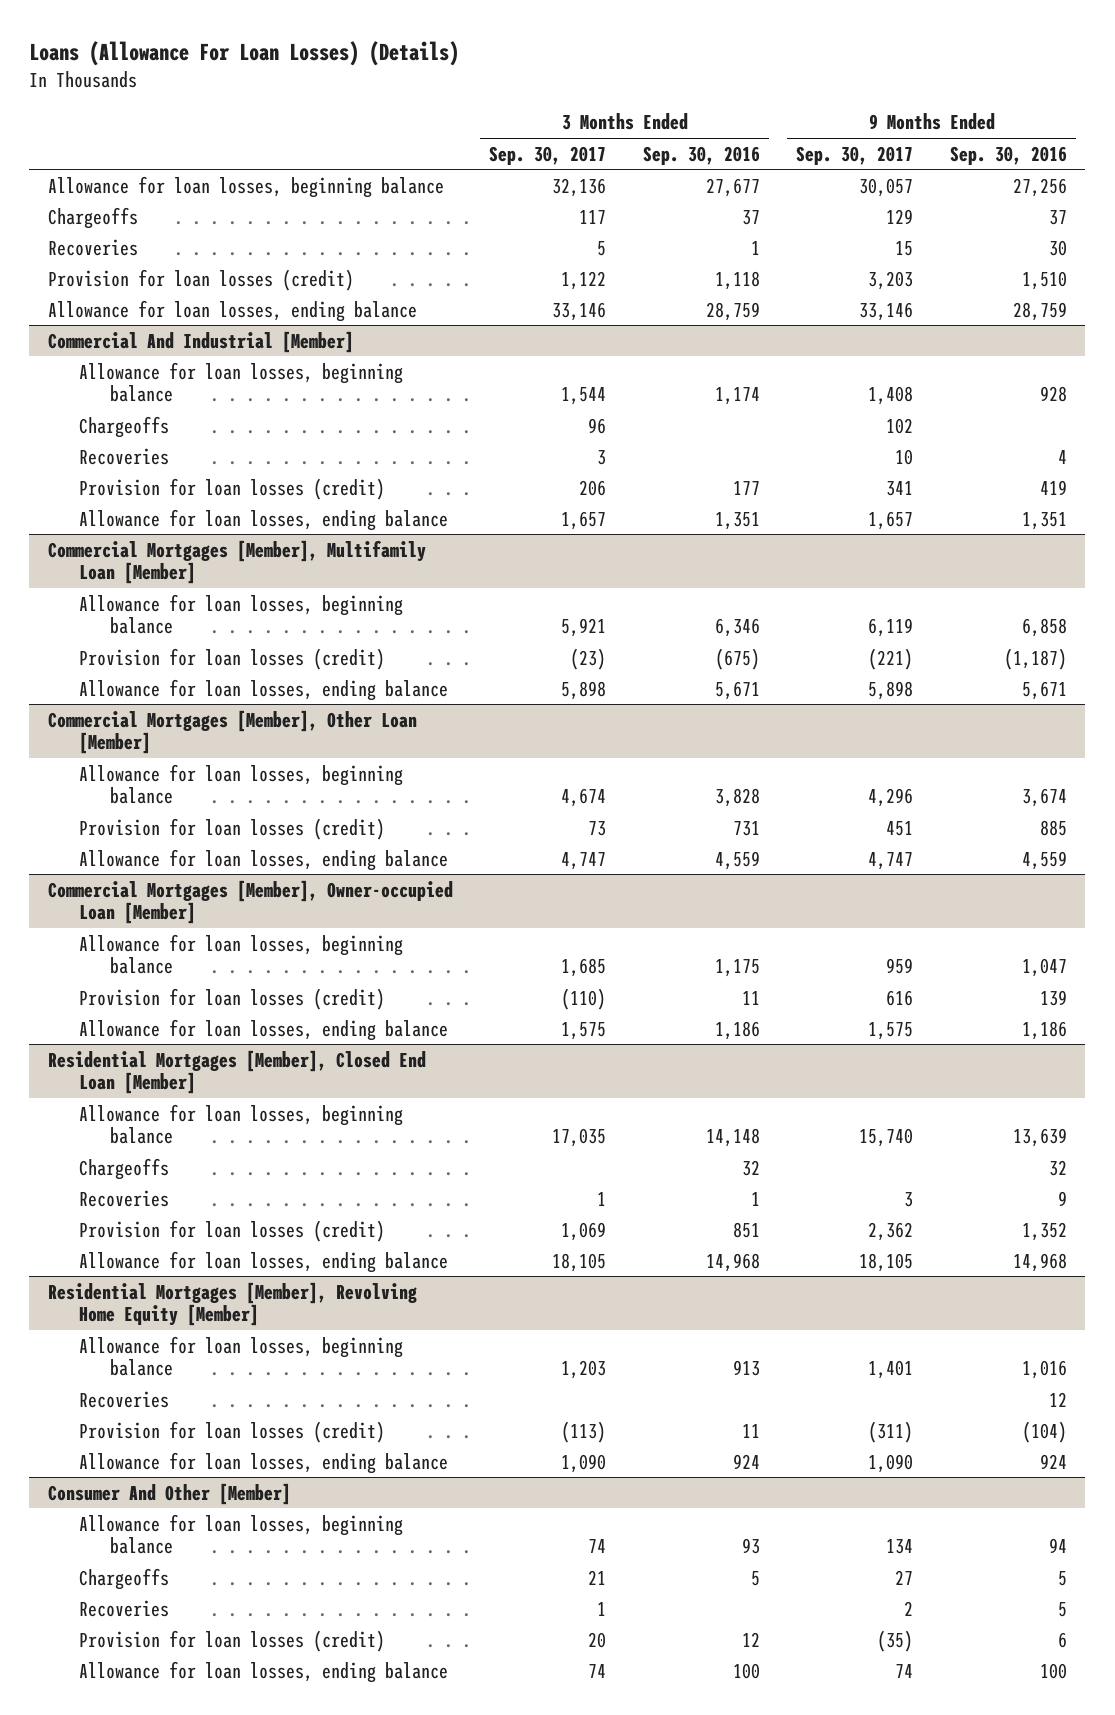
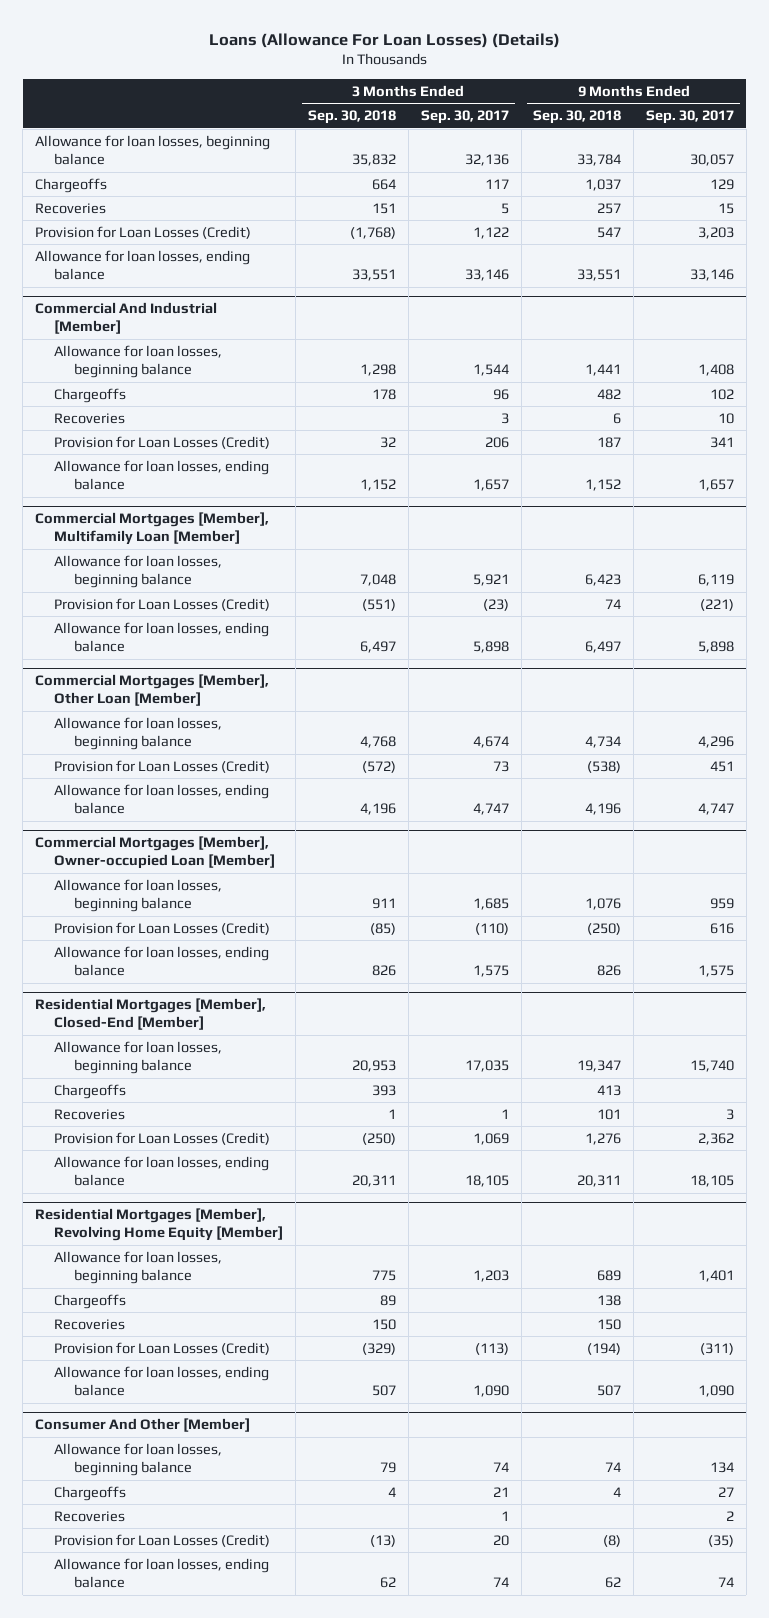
- | 3 Months Ended Sep. 30, 2017 | 3 Months Ended Sep. 30, 2016 | 9 Months Ended Sep. 30, 2017 | 9 Months Ended Sep. 30, 2016
+ | 3 Months Ended Sep. 30, 2018 | 3 Months Ended Sep. 30, 2017 | 9 Months Ended Sep. 30, 2018 | 9 Months Ended Sep. 30, 2017
- Provision for loan losses (credit) | 1,122 | 1,118 | 3,203 | 1,510
+ Provision for Loan Losses (Credit) | (1,768) | 1,122 | 547 | 3,203
@ Commercial And Industrial [Member]
- Provision for loan losses (credit) | 206 | 177 | 341 | 419
+ Provision for Loan Losses (Credit) | 32 | 206 | 187 | 341
@ Commercial Mortgages [Member], Multifamily Loan [Member]
- Provision for loan losses (credit) | (23) | (675) | (221) | (1,187)
+ Provision for Loan Losses (Credit) | (551) | (23) | 74 | (221)
@ Commercial Mortgages [Member], Other Loan [Member]
- Provision for loan losses (credit) | 73 | 731 | 451 | 885
+ Provision for Loan Losses (Credit) | (572) | 73 | (538) | 451
@ Commercial Mortgages [Member], Owner-occupied Loan [Member]
- Provision for loan losses (credit) | (110) | 11 | 616 | 139
+ Provision for Loan Losses (Credit) | (85) | (110) | (250) | 616
- Residential Mortgages [Member], Closed End Loan [Member]
+ Residential Mortgages [Member], Closed-End [Member]
- Provision for loan losses (credit) | 1,069 | 851 | 2,362 | 1,352
+ Provision for Loan Losses (Credit) | (250) | 1,069 | 1,276 | 2,362
@ Residential Mortgages [Member], Revolving Home Equity [Member]
+ Chargeoffs | 89 | | 138 |
- Provision for loan losses (credit) | (113) | 11 | (311) | (104)
+ Provision for Loan Losses (Credit) | (329) | (113) | (194) | (311)
@ Consumer And Other [Member]
- Provision for loan losses (credit) | 20 | 12 | (35) | 6
+ Provision for Loan Losses (Credit) | (13) | 20 | (8) | (35)

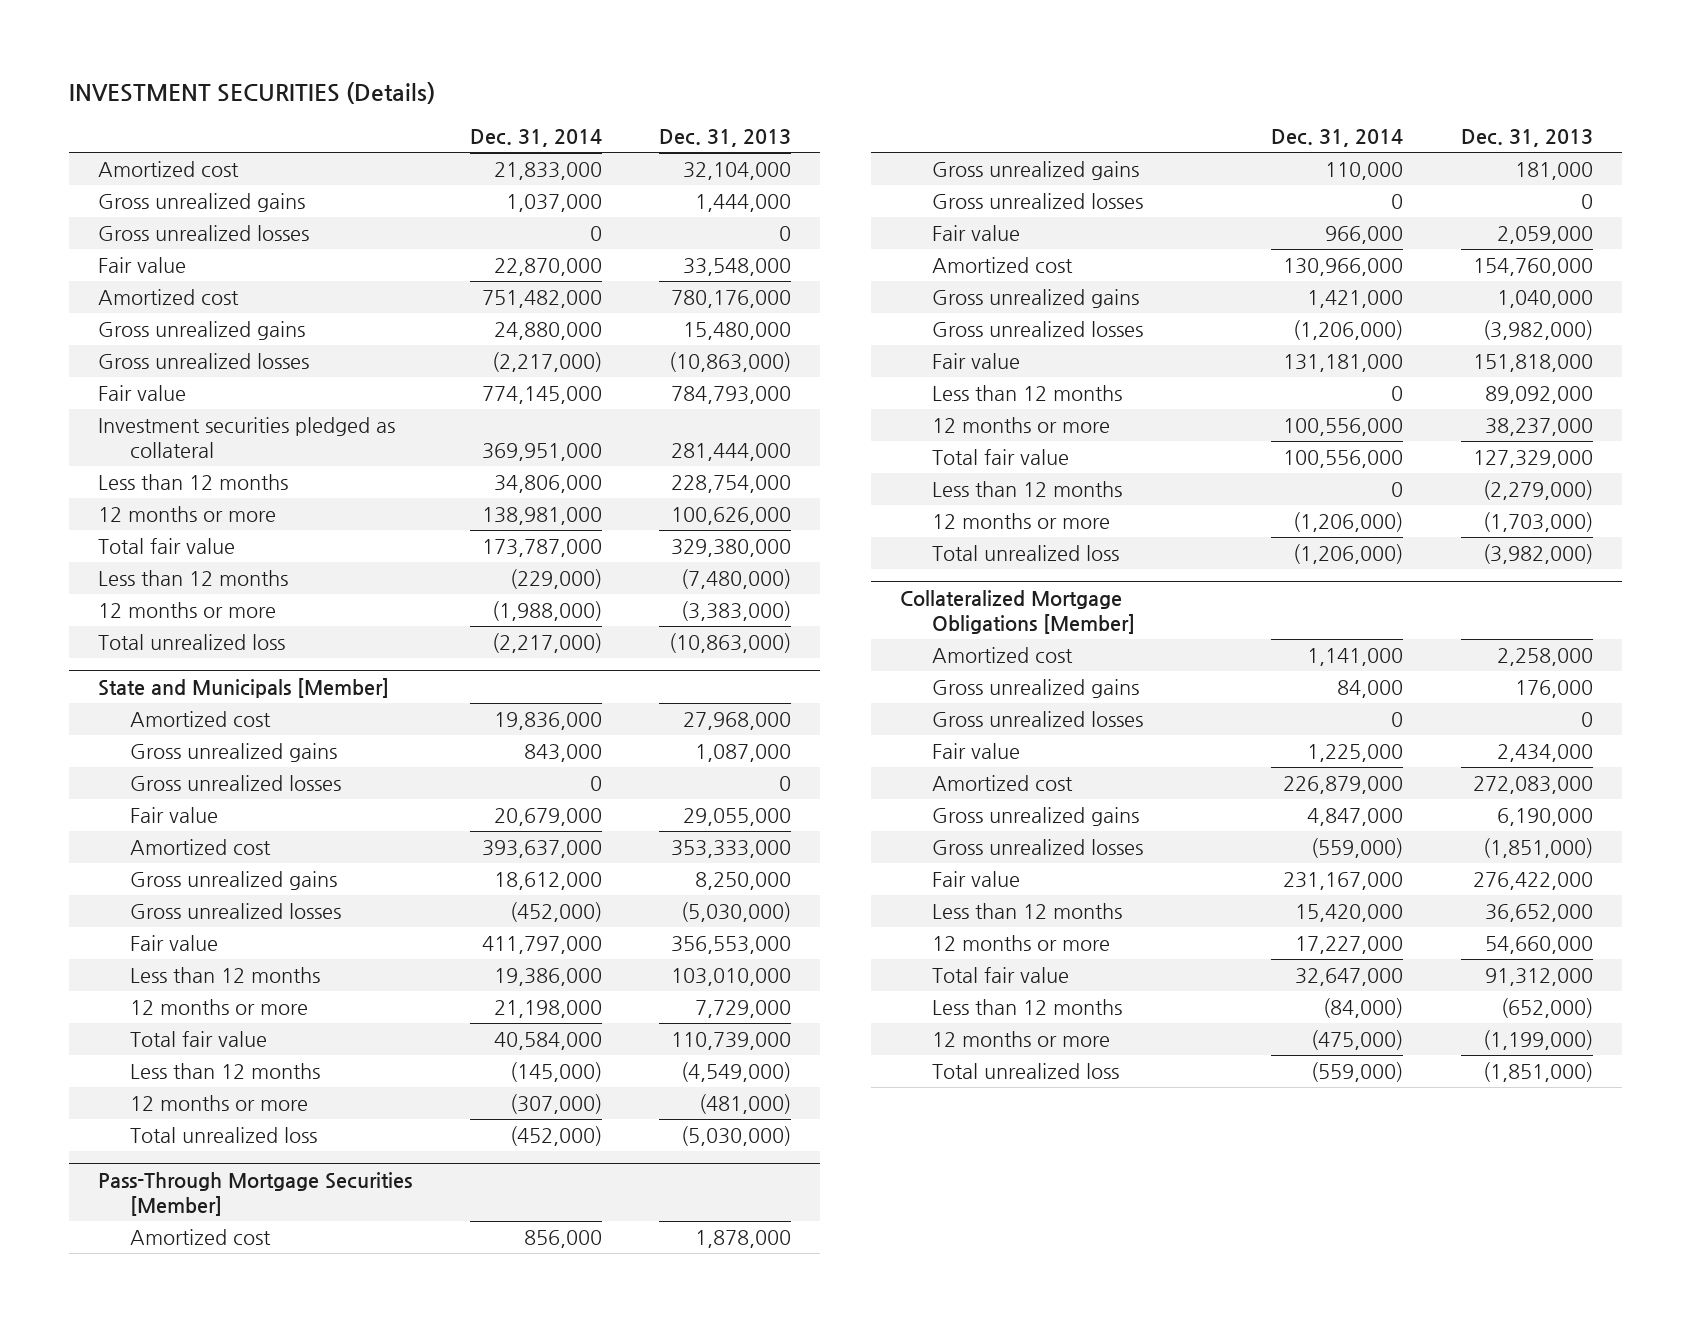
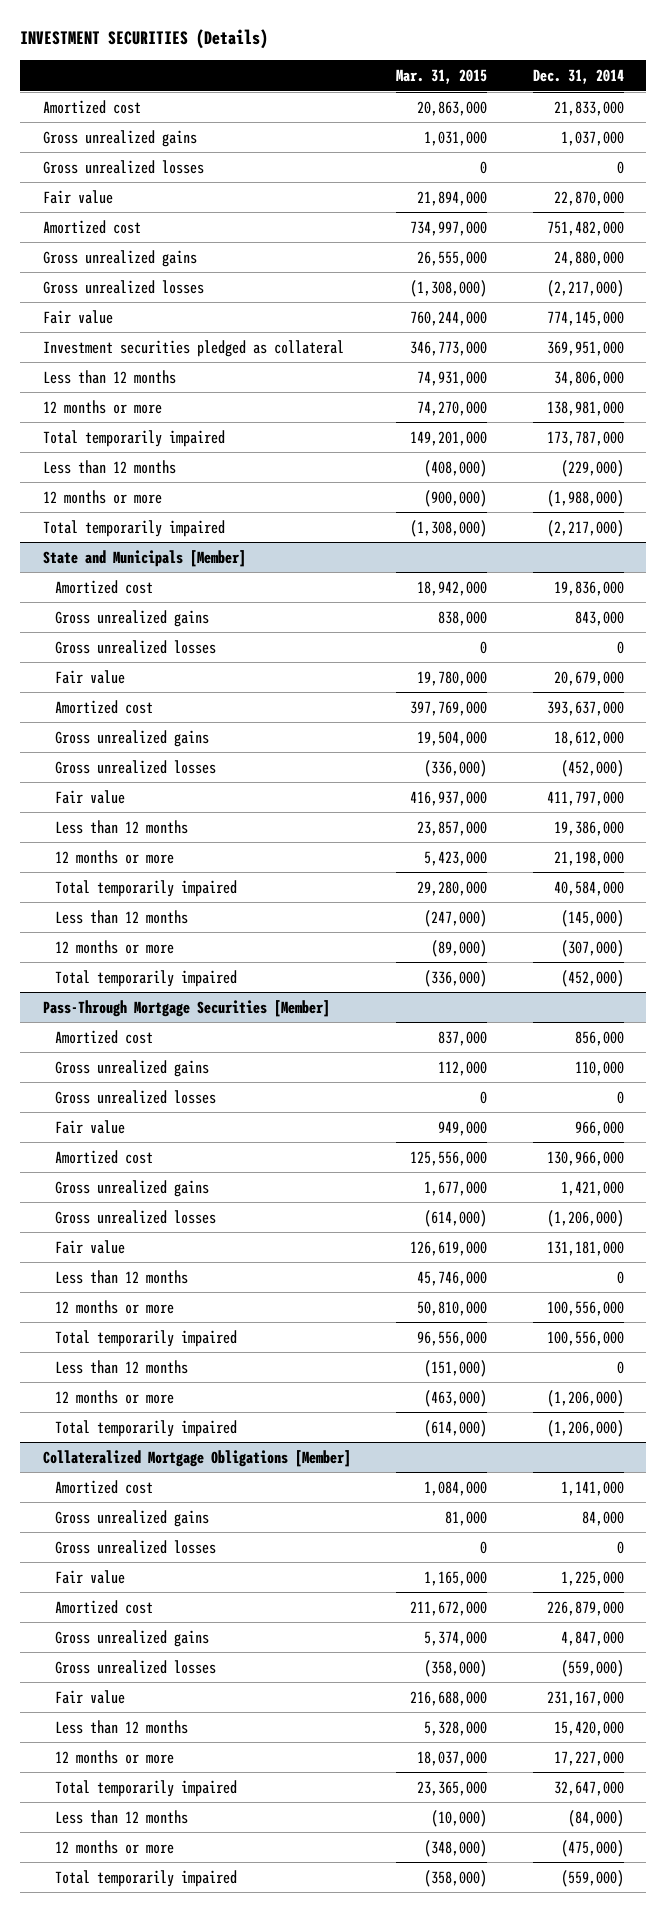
- | Dec. 31, 2014 | Dec. 31, 2013
+ | Mar. 31, 2015 | Dec. 31, 2014
- Total fair value | 173,787,000 | 329,380,000
+ Total temporarily impaired | 149,201,000 | 173,787,000
- Total unrealized loss | (2,217,000) | (10,863,000)
+ Total temporarily impaired | (1,308,000) | (2,217,000)
@ State and Municipals [Member]
- Total fair value | 40,584,000 | 110,739,000
+ Total temporarily impaired | 29,280,000 | 40,584,000
- Total unrealized loss | (452,000) | (5,030,000)
+ Total temporarily impaired | (336,000) | (452,000)
@ Pass-Through Mortgage Securities [Member]
- Total fair value | 100,556,000 | 127,329,000
+ Total temporarily impaired | 96,556,000 | 100,556,000
- Total unrealized loss | (1,206,000) | (3,982,000)
+ Total temporarily impaired | (614,000) | (1,206,000)
@ Collateralized Mortgage Obligations [Member]
- Total fair value | 32,647,000 | 91,312,000
+ Total temporarily impaired | 23,365,000 | 32,647,000
- Total unrealized loss | (559,000) | (1,851,000)
+ Total temporarily impaired | (358,000) | (559,000)

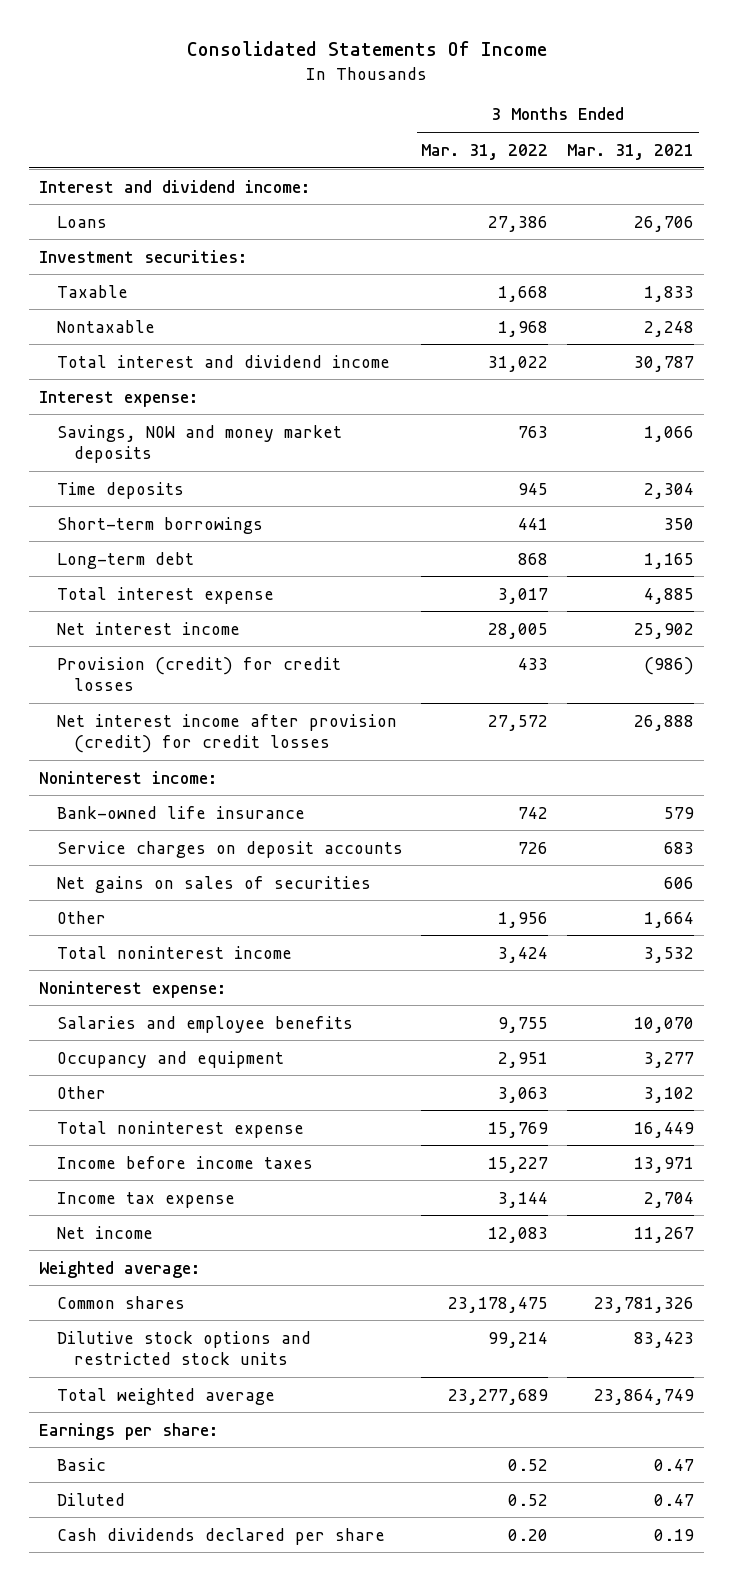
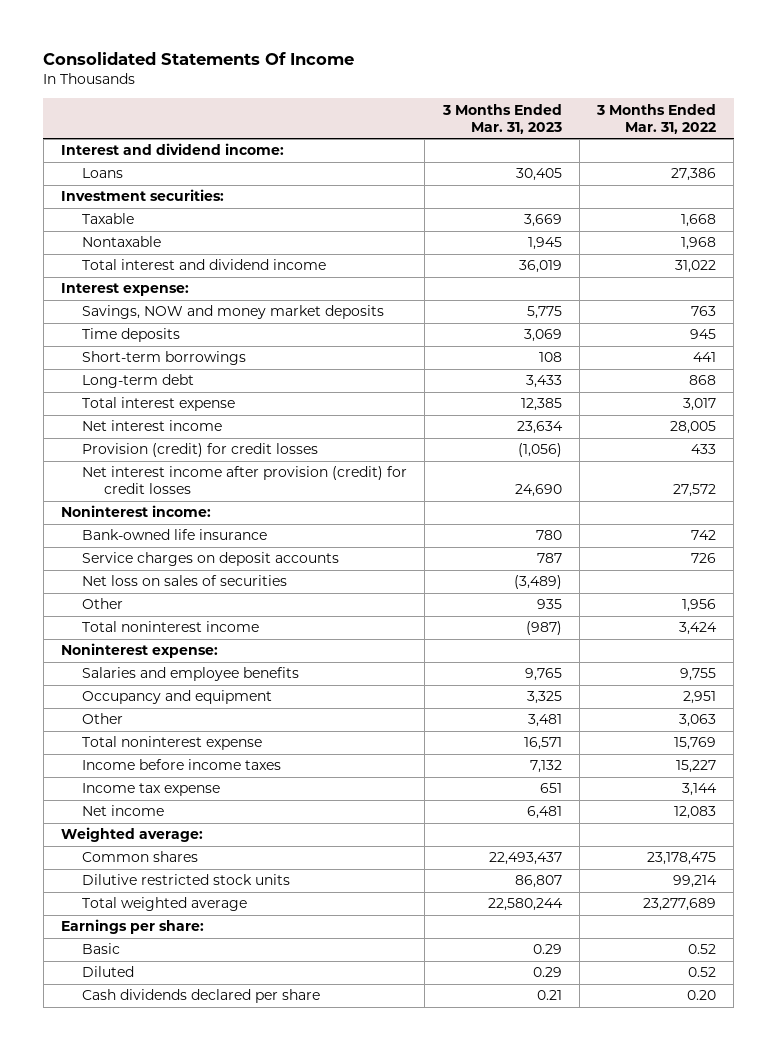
- | 3 Months Ended Mar. 31, 2022 | 3 Months Ended Mar. 31, 2021
+ | 3 Months Ended Mar. 31, 2023 | 3 Months Ended Mar. 31, 2022
- Net gains on sales of securities | | 606
+ Net loss on sales of securities | (3,489) |
- Dilutive stock options and restricted stock units | 99,214 | 83,423
+ Dilutive restricted stock units | 86,807 | 99,214

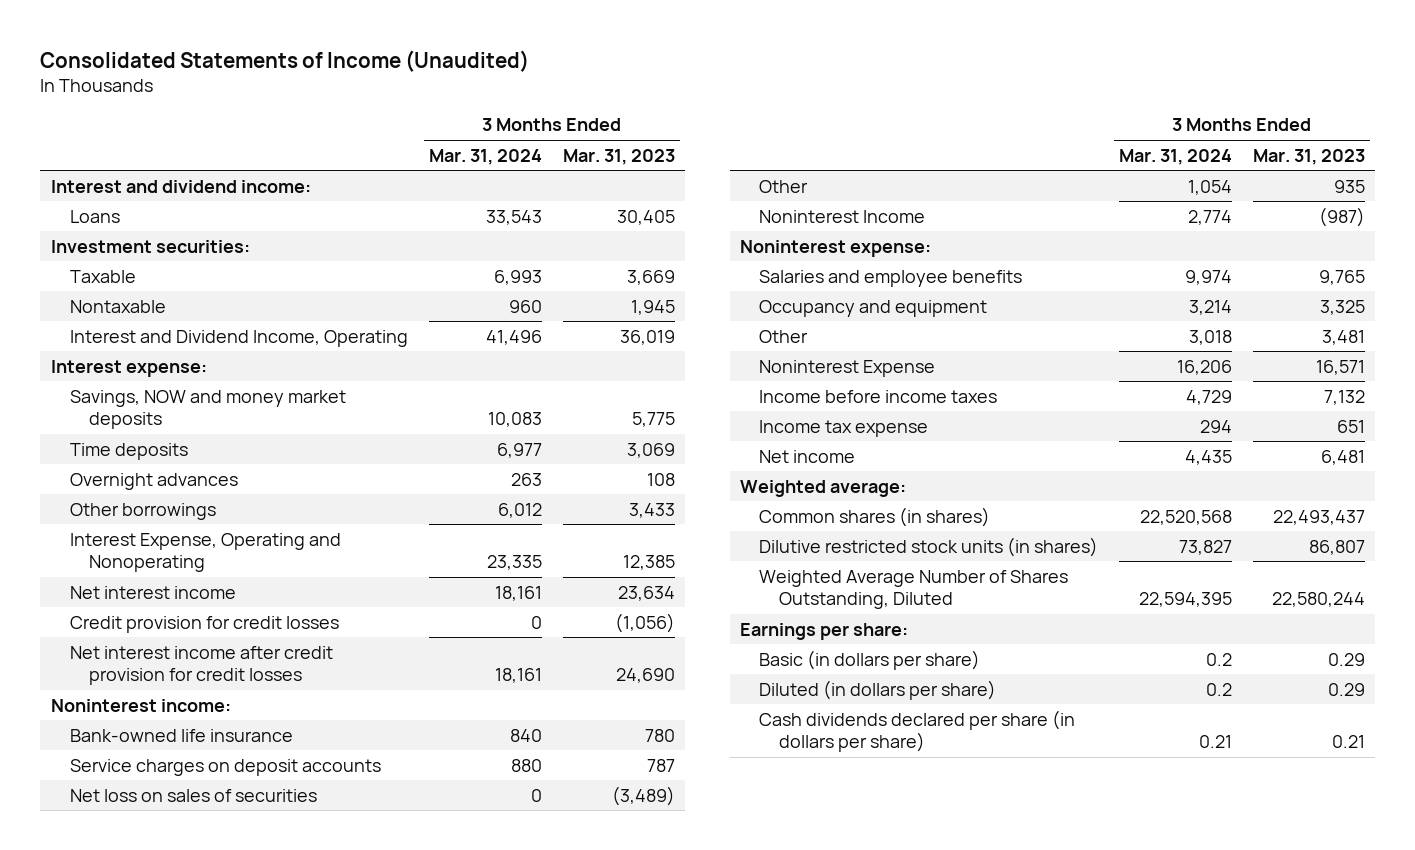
- Consolidated Statements Of Income
+ Consolidated Statements of Income (Unaudited)
- | 3 Months Ended Mar. 31, 2023 | 3 Months Ended Mar. 31, 2022
+ | 3 Months Ended Mar. 31, 2024 | 3 Months Ended Mar. 31, 2023
- Total interest and dividend income | 36,019 | 31,022
+ Interest and Dividend Income, Operating | 41,496 | 36,019
- Short-term borrowings | 108 | 441
- Long-term debt | 3,433 | 868
- Total interest expense | 12,385 | 3,017
+ Overnight advances | 263 | 108
+ Other borrowings | 6,012 | 3,433
+ Interest Expense, Operating and Nonoperating | 23,335 | 12,385
- Provision (credit) for credit losses | (1,056) | 433
- Net interest income after provision (credit) for credit losses | 24,690 | 27,572
+ Credit provision for credit losses | 0 | (1,056)
+ Net interest income after credit provision for credit losses | 18,161 | 24,690
- Total noninterest income | (987) | 3,424
+ Noninterest Income | 2,774 | (987)
- Total noninterest expense | 16,571 | 15,769
+ Noninterest Expense | 16,206 | 16,571
- Common shares | 22,493,437 | 23,178,475
- Dilutive restricted stock units | 86,807 | 99,214
- Total weighted average | 22,580,244 | 23,277,689
+ Common shares (in shares) | 22,520,568 | 22,493,437
+ Dilutive restricted stock units (in shares) | 73,827 | 86,807
+ Weighted Average Number of Shares Outstanding, Diluted | 22,594,395 | 22,580,244
- Basic | 0.29 | 0.52
- Diluted | 0.29 | 0.52
- Cash dividends declared per share | 0.21 | 0.20
+ Basic (in dollars per share) | 0.2 | 0.29
+ Diluted (in dollars per share) | 0.2 | 0.29
+ Cash dividends declared per share (in dollars per share) | 0.21 | 0.21

